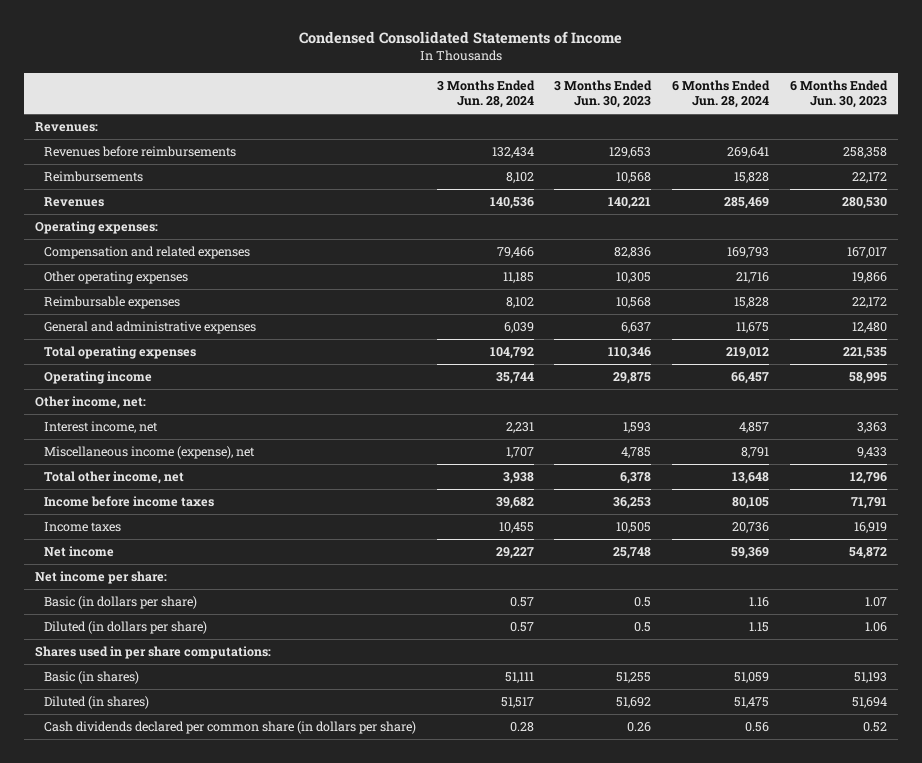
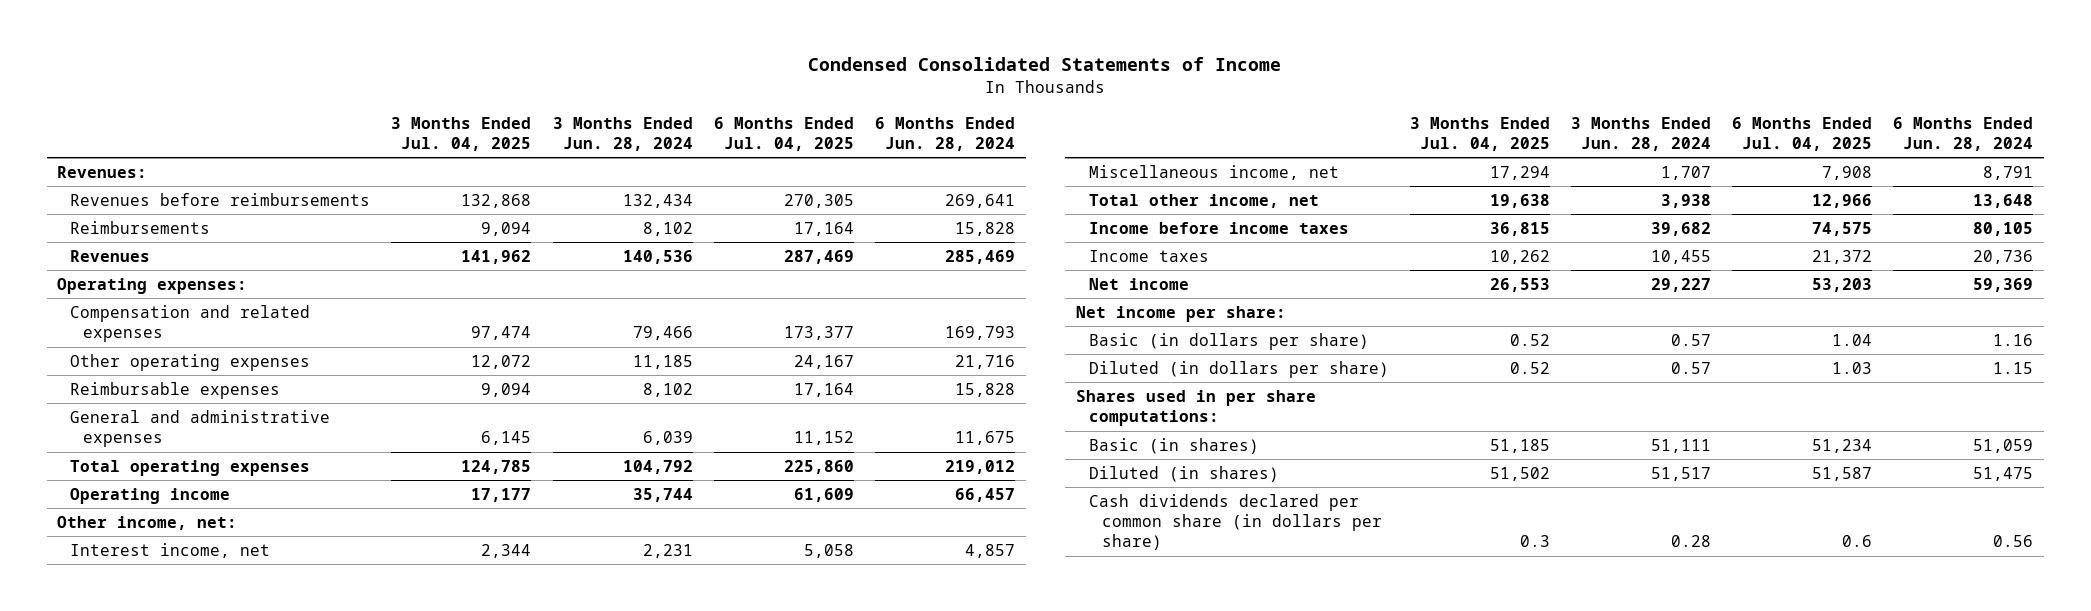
- | 3 Months Ended Jun. 28, 2024 | 3 Months Ended Jun. 30, 2023 | 6 Months Ended Jun. 28, 2024 | 6 Months Ended Jun. 30, 2023
+ | 3 Months Ended Jul. 04, 2025 | 3 Months Ended Jun. 28, 2024 | 6 Months Ended Jul. 04, 2025 | 6 Months Ended Jun. 28, 2024
- Miscellaneous income (expense), net | 1,707 | 4,785 | 8,791 | 9,433
+ Miscellaneous income, net | 17,294 | 1,707 | 7,908 | 8,791

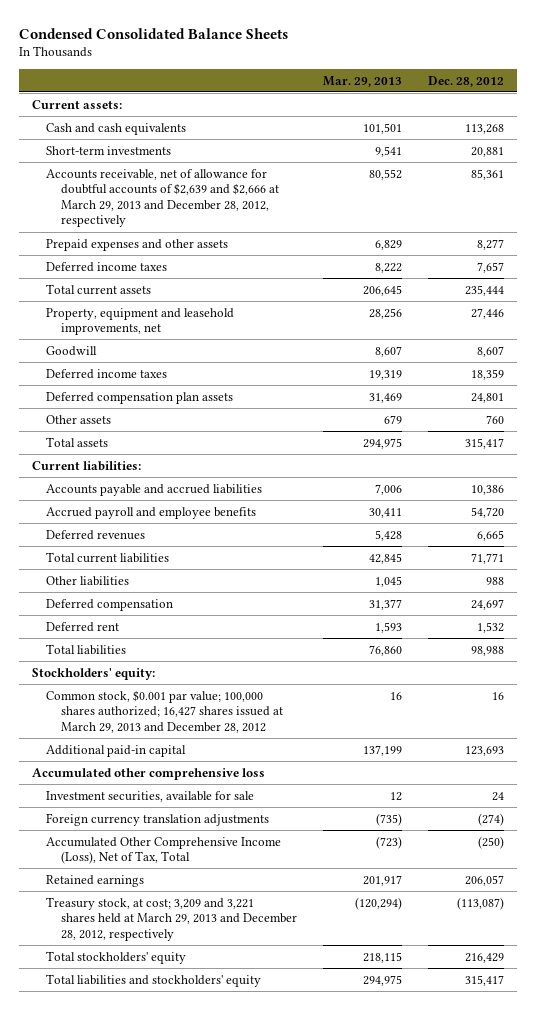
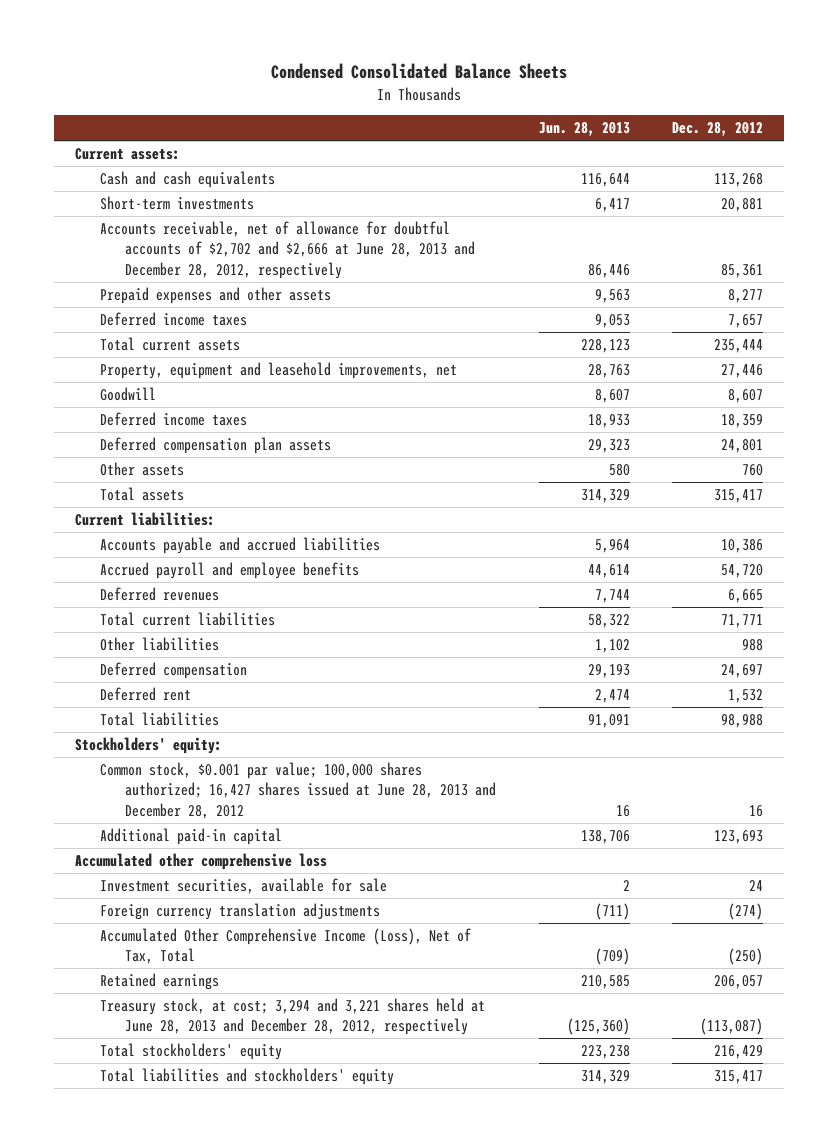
- | Mar. 29, 2013 | Dec. 28, 2012
+ | Jun. 28, 2013 | Dec. 28, 2012
- Accounts receivable, net of allowance for doubtful accounts of $2,639 and $2,666 at March 29, 2013 and December 28, 2012, respectively | 80,552 | 85,361
+ Accounts receivable, net of allowance for doubtful accounts of $2,702 and $2,666 at June 28, 2013 and December 28, 2012, respectively | 86,446 | 85,361
- Common stock, $0.001 par value; 100,000 shares authorized; 16,427 shares issued at March 29, 2013 and December 28, 2012 | 16 | 16
+ Common stock, $0.001 par value; 100,000 shares authorized; 16,427 shares issued at June 28, 2013 and December 28, 2012 | 16 | 16
- Treasury stock, at cost; 3,209 and 3,221 shares held at March 29, 2013 and December 28, 2012, respectively | (120,294) | (113,087)
+ Treasury stock, at cost; 3,294 and 3,221 shares held at June 28, 2013 and December 28, 2012, respectively | (125,360) | (113,087)

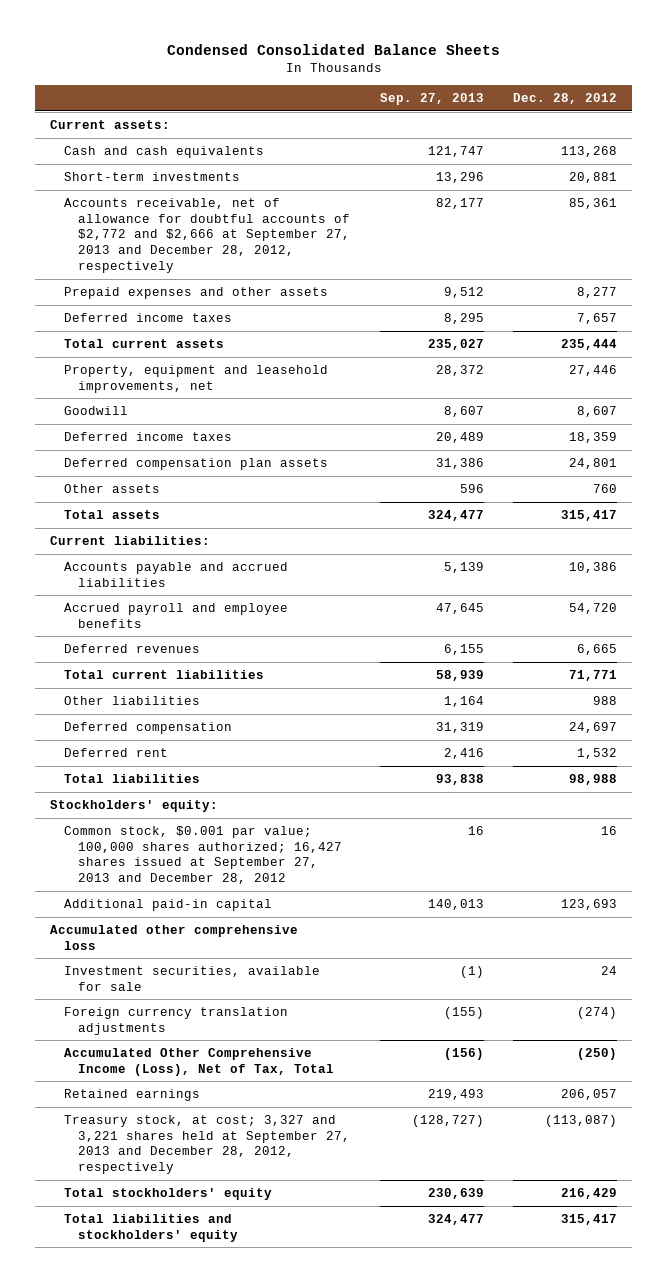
- | Jun. 28, 2013 | Dec. 28, 2012
+ | Sep. 27, 2013 | Dec. 28, 2012
- Accounts receivable, net of allowance for doubtful accounts of $2,702 and $2,666 at June 28, 2013 and December 28, 2012, respectively | 86,446 | 85,361
+ Accounts receivable, net of allowance for doubtful accounts of $2,772 and $2,666 at September 27, 2013 and December 28, 2012, respectively | 82,177 | 85,361
- Common stock, $0.001 par value; 100,000 shares authorized; 16,427 shares issued at June 28, 2013 and December 28, 2012 | 16 | 16
+ Common stock, $0.001 par value; 100,000 shares authorized; 16,427 shares issued at September 27, 2013 and December 28, 2012 | 16 | 16
- Treasury stock, at cost; 3,294 and 3,221 shares held at June 28, 2013 and December 28, 2012, respectively | (125,360) | (113,087)
+ Treasury stock, at cost; 3,327 and 3,221 shares held at September 27, 2013 and December 28, 2012, respectively | (128,727) | (113,087)

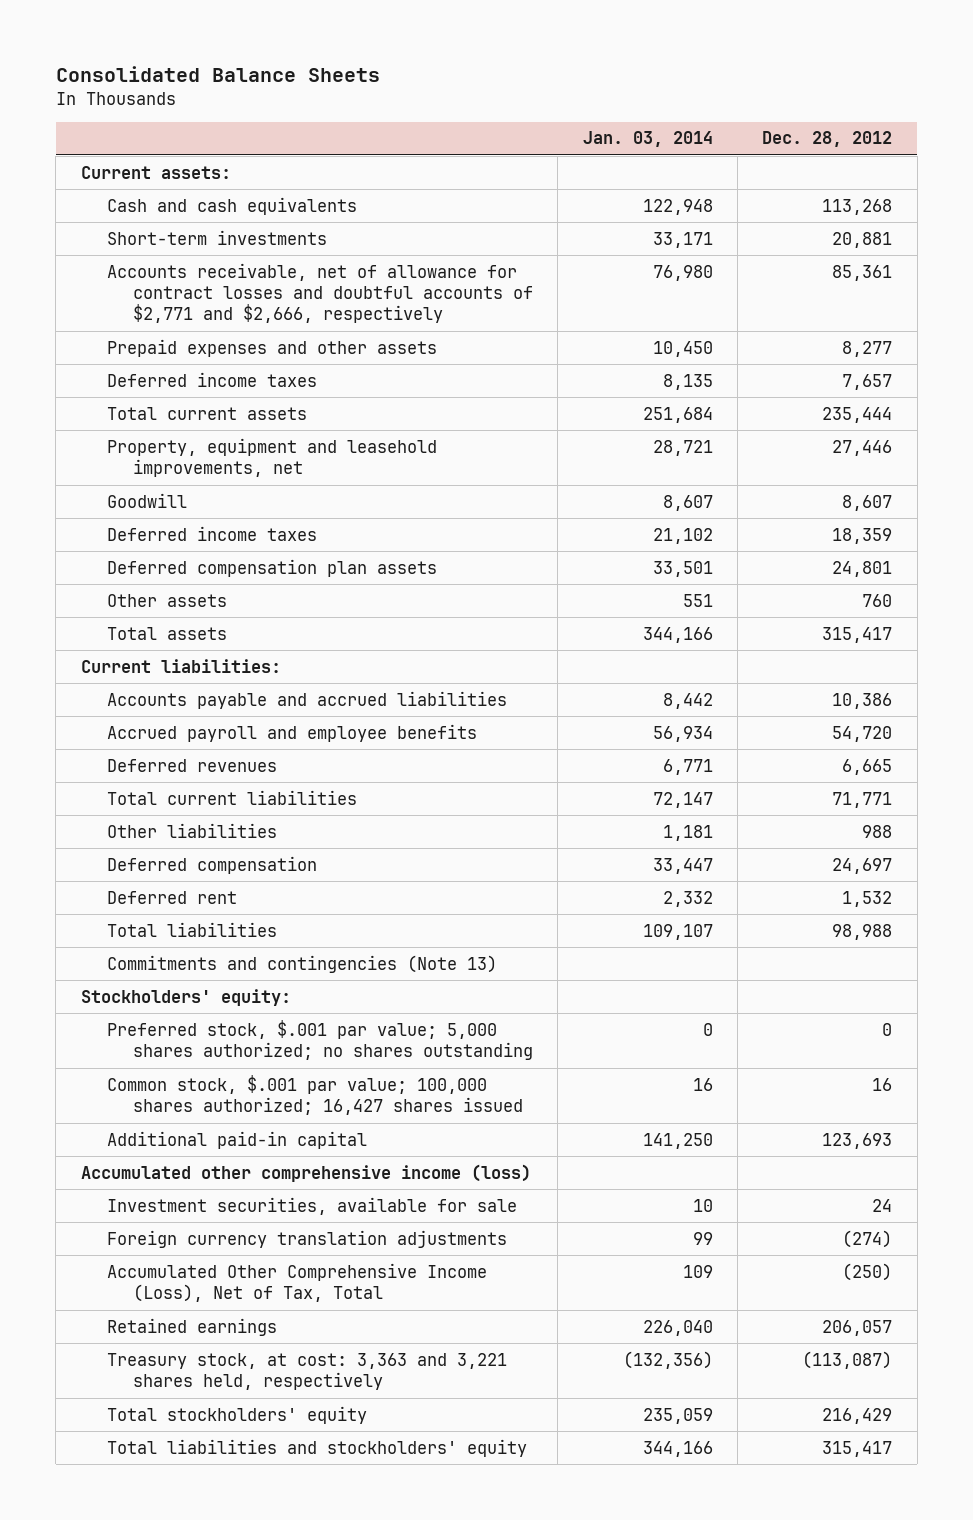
- Condensed Consolidated Balance Sheets
+ Consolidated Balance Sheets
- | Sep. 27, 2013 | Dec. 28, 2012
+ | Jan. 03, 2014 | Dec. 28, 2012
- Accounts receivable, net of allowance for doubtful accounts of $2,772 and $2,666 at September 27, 2013 and December 28, 2012, respectively | 82,177 | 85,361
+ Accounts receivable, net of allowance for contract losses and doubtful accounts of $2,771 and $2,666, respectively | 76,980 | 85,361
+ Commitments and contingencies (Note 13)
- Common stock, $0.001 par value; 100,000 shares authorized; 16,427 shares issued at September 27, 2013 and December 28, 2012 | 16 | 16
+ Preferred stock, $.001 par value; 5,000 shares authorized; no shares outstanding | 0 | 0
+ Common stock, $.001 par value; 100,000 shares authorized; 16,427 shares issued | 16 | 16
- Accumulated other comprehensive loss
+ Accumulated other comprehensive income (loss)
- Treasury stock, at cost; 3,327 and 3,221 shares held at September 27, 2013 and December 28, 2012, respectively | (128,727) | (113,087)
+ Treasury stock, at cost: 3,363 and 3,221 shares held, respectively | (132,356) | (113,087)

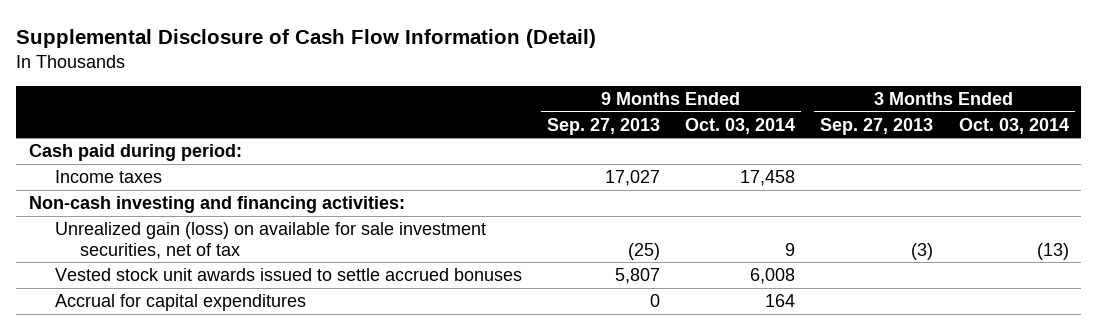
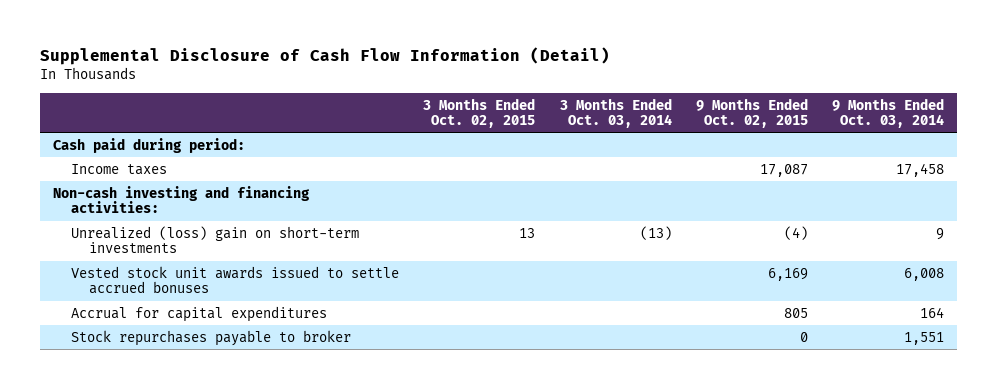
- | 9 Months Ended Sep. 27, 2013 | 9 Months Ended Oct. 03, 2014 | 3 Months Ended Sep. 27, 2013 | 3 Months Ended Oct. 03, 2014
+ | 3 Months Ended Oct. 02, 2015 | 3 Months Ended Oct. 03, 2014 | 9 Months Ended Oct. 02, 2015 | 9 Months Ended Oct. 03, 2014
- Unrealized gain (loss) on available for sale investment securities, net of tax | (25) | 9 | (3) | (13)
+ Unrealized (loss) gain on short-term investments | 13 | (13) | (4) | 9
+ Stock repurchases payable to broker | | | 0 | 1,551

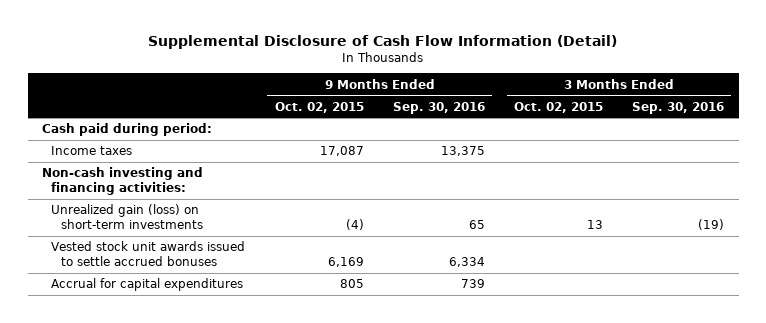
- | 3 Months Ended Oct. 02, 2015 | 3 Months Ended Oct. 03, 2014 | 9 Months Ended Oct. 02, 2015 | 9 Months Ended Oct. 03, 2014
+ | 9 Months Ended Oct. 02, 2015 | 9 Months Ended Sep. 30, 2016 | 3 Months Ended Oct. 02, 2015 | 3 Months Ended Sep. 30, 2016
- Unrealized (loss) gain on short-term investments | 13 | (13) | (4) | 9
+ Unrealized gain (loss) on short-term investments | (4) | 65 | 13 | (19)
- Stock repurchases payable to broker | | | 0 | 1,551

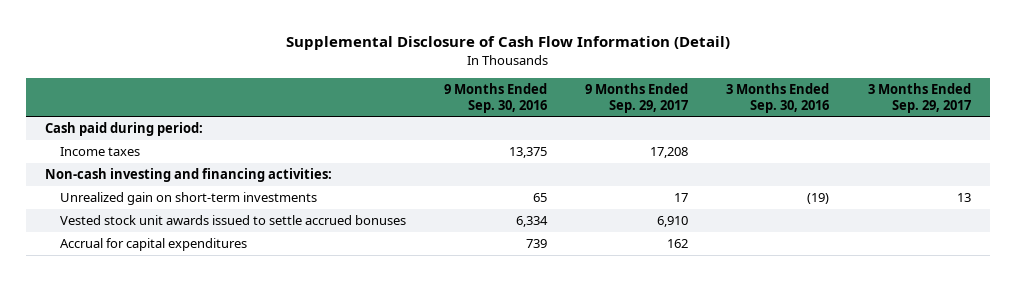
- | 9 Months Ended Oct. 02, 2015 | 9 Months Ended Sep. 30, 2016 | 3 Months Ended Oct. 02, 2015 | 3 Months Ended Sep. 30, 2016
+ | 9 Months Ended Sep. 30, 2016 | 9 Months Ended Sep. 29, 2017 | 3 Months Ended Sep. 30, 2016 | 3 Months Ended Sep. 29, 2017
- Unrealized gain (loss) on short-term investments | (4) | 65 | 13 | (19)
+ Unrealized gain on short-term investments | 65 | 17 | (19) | 13

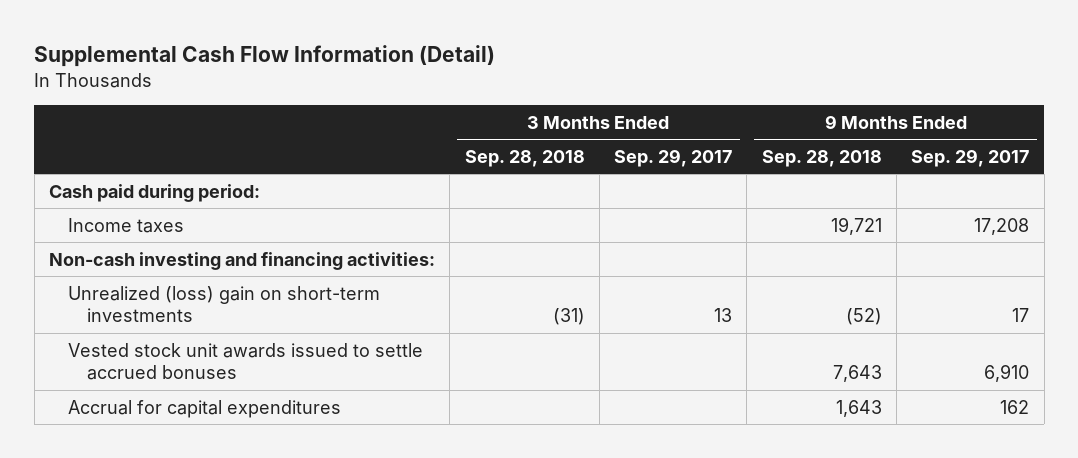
- Supplemental Disclosure of Cash Flow Information (Detail)
+ Supplemental Cash Flow Information (Detail)
- | 9 Months Ended Sep. 30, 2016 | 9 Months Ended Sep. 29, 2017 | 3 Months Ended Sep. 30, 2016 | 3 Months Ended Sep. 29, 2017
+ | 3 Months Ended Sep. 28, 2018 | 3 Months Ended Sep. 29, 2017 | 9 Months Ended Sep. 28, 2018 | 9 Months Ended Sep. 29, 2017
- Unrealized gain on short-term investments | 65 | 17 | (19) | 13
+ Unrealized (loss) gain on short-term investments | (31) | 13 | (52) | 17

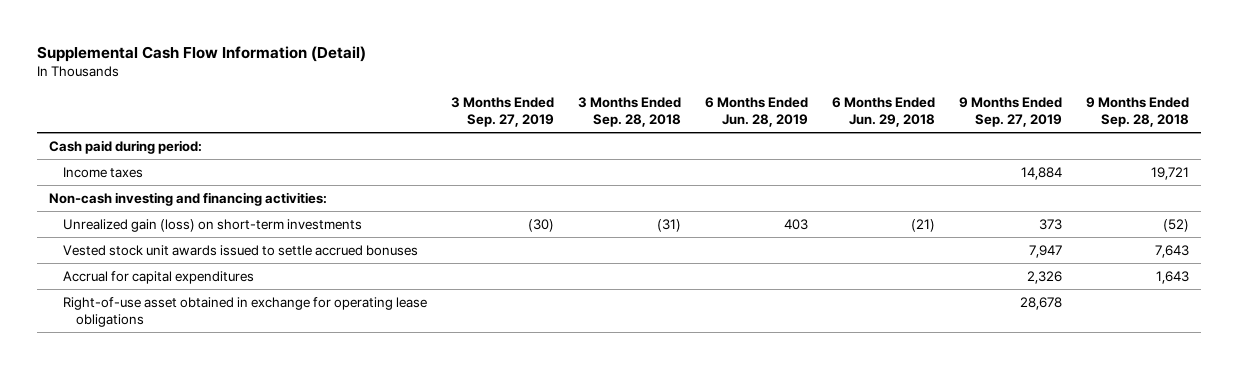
- | 3 Months Ended Sep. 28, 2018 | 3 Months Ended Sep. 29, 2017 | 9 Months Ended Sep. 28, 2018 | 9 Months Ended Sep. 29, 2017
+ | 3 Months Ended Sep. 27, 2019 | 3 Months Ended Sep. 28, 2018 | 6 Months Ended Jun. 28, 2019 | 6 Months Ended Jun. 29, 2018 | 9 Months Ended Sep. 27, 2019 | 9 Months Ended Sep. 28, 2018
- Unrealized (loss) gain on short-term investments | (31) | 13 | (52) | 17
+ Unrealized gain (loss) on short-term investments | (30) | (31) | 403 | (21) | 373 | (52)
+ Right-of-use asset obtained in exchange for operating lease obligations | | | | | 28,678 |

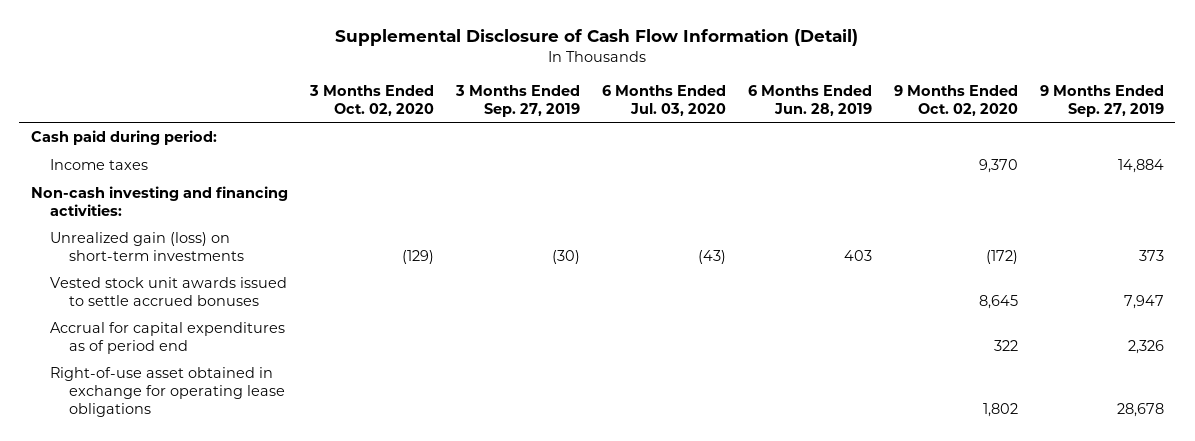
- Supplemental Cash Flow Information (Detail)
+ Supplemental Disclosure of Cash Flow Information (Detail)
- | 3 Months Ended Sep. 27, 2019 | 3 Months Ended Sep. 28, 2018 | 6 Months Ended Jun. 28, 2019 | 6 Months Ended Jun. 29, 2018 | 9 Months Ended Sep. 27, 2019 | 9 Months Ended Sep. 28, 2018
+ | 3 Months Ended Oct. 02, 2020 | 3 Months Ended Sep. 27, 2019 | 6 Months Ended Jul. 03, 2020 | 6 Months Ended Jun. 28, 2019 | 9 Months Ended Oct. 02, 2020 | 9 Months Ended Sep. 27, 2019
- Accrual for capital expenditures | | | | | 2,326 | 1,643
+ Accrual for capital expenditures as of period end | | | | | 322 | 2,326

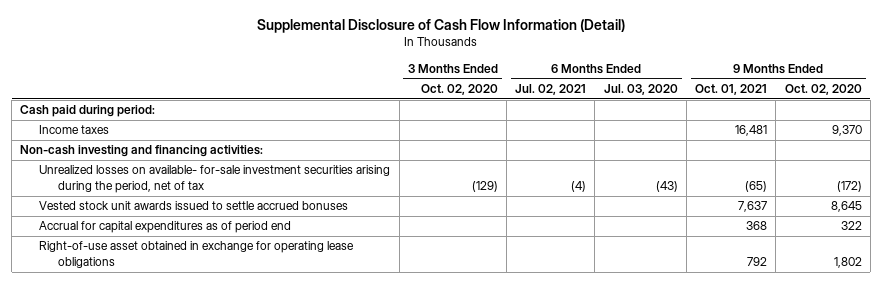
- | 3 Months Ended Oct. 02, 2020 | 3 Months Ended Sep. 27, 2019 | 6 Months Ended Jul. 03, 2020 | 6 Months Ended Jun. 28, 2019 | 9 Months Ended Oct. 02, 2020 | 9 Months Ended Sep. 27, 2019
+ | 3 Months Ended Oct. 02, 2020 | 6 Months Ended Jul. 02, 2021 | 6 Months Ended Jul. 03, 2020 | 9 Months Ended Oct. 01, 2021 | 9 Months Ended Oct. 02, 2020
- Unrealized gain (loss) on short-term investments | (129) | (30) | (43) | 403 | (172) | 373
+ Unrealized losses on available- for-sale investment securities arising during the period, net of tax | (129) | (4) | (43) | (65) | (172)

